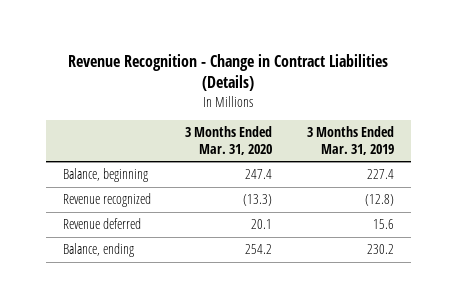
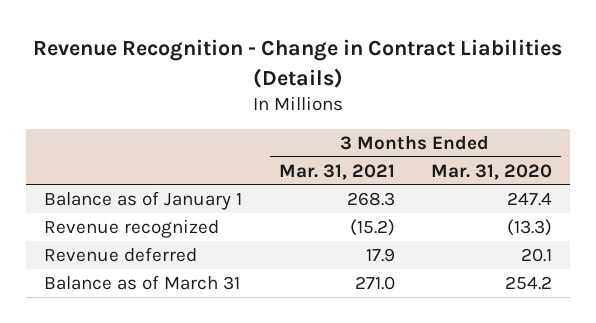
- | 3 Months Ended Mar. 31, 2020 | 3 Months Ended Mar. 31, 2019
+ | 3 Months Ended Mar. 31, 2021 | 3 Months Ended Mar. 31, 2020
- Balance, beginning | 247.4 | 227.4
+ Balance as of January 1 | 268.3 | 247.4
- Balance, ending | 254.2 | 230.2
+ Balance as of March 31 | 271.0 | 254.2

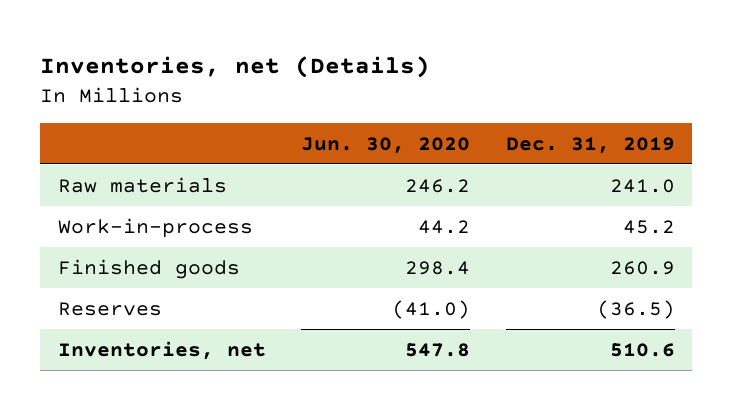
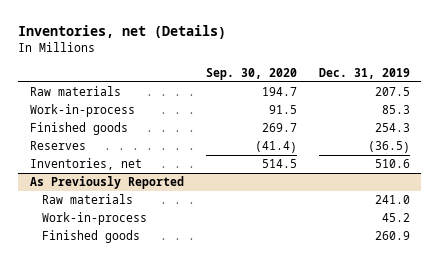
- | Jun. 30, 2020 | Dec. 31, 2019
+ | Sep. 30, 2020 | Dec. 31, 2019
+ Raw materials | 194.7 | 207.5
+ Work-in-process | 91.5 | 85.3
+ Finished goods | 269.7 | 254.3
moved up: Reserves | (41.4) | (36.5)
moved up: Inventories, net | 514.5 | 510.6
+ As Previously Reported

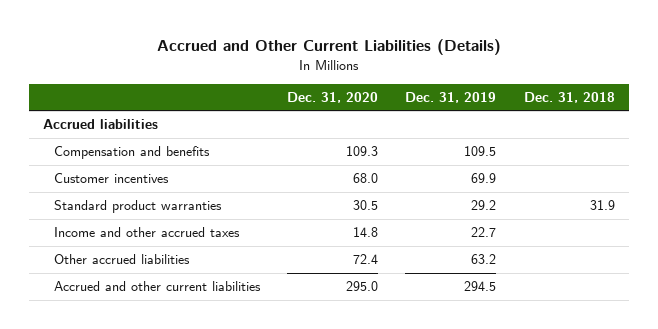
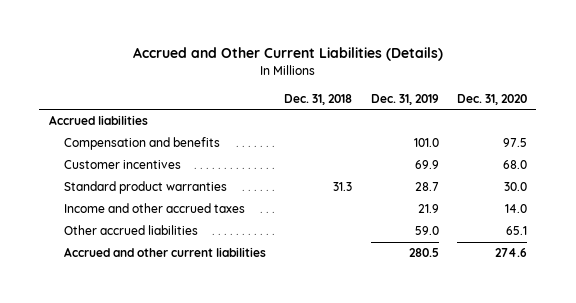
- | Dec. 31, 2020 | Dec. 31, 2019 | Dec. 31, 2018
+ | Dec. 31, 2018 | Dec. 31, 2019 | Dec. 31, 2020
- Compensation and benefits | 109.3 | 109.5 |
+ Compensation and benefits | | 101.0 | 97.5
- Standard product warranties | 30.5 | 29.2 | 31.9
- Income and other accrued taxes | 14.8 | 22.7 |
- Other accrued liabilities | 72.4 | 63.2 |
- Accrued and other current liabilities | 295.0 | 294.5 |
+ Standard product warranties | 31.3 | 28.7 | 30.0
+ Income and other accrued taxes | | 21.9 | 14.0
+ Other accrued liabilities | | 59.0 | 65.1
+ Accrued and other current liabilities | | 280.5 | 274.6

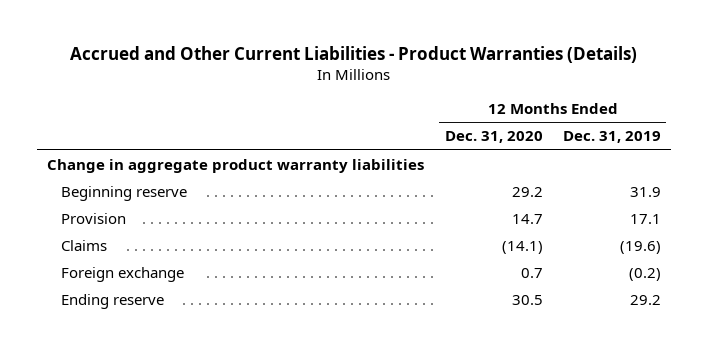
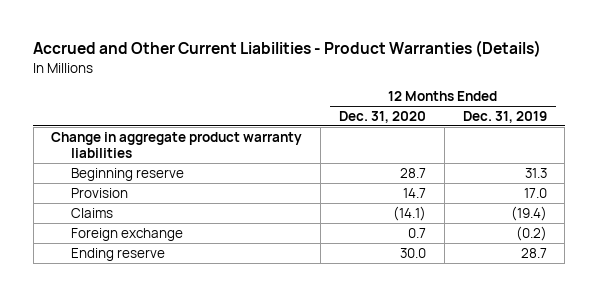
- Beginning reserve | 29.2 | 31.9
- Provision | 14.7 | 17.1
- Claims | (14.1) | (19.6)
+ Beginning reserve | 28.7 | 31.3
+ Provision | 14.7 | 17.0
+ Claims | (14.1) | (19.4)
- Ending reserve | 30.5 | 29.2
+ Ending reserve | 30.0 | 28.7

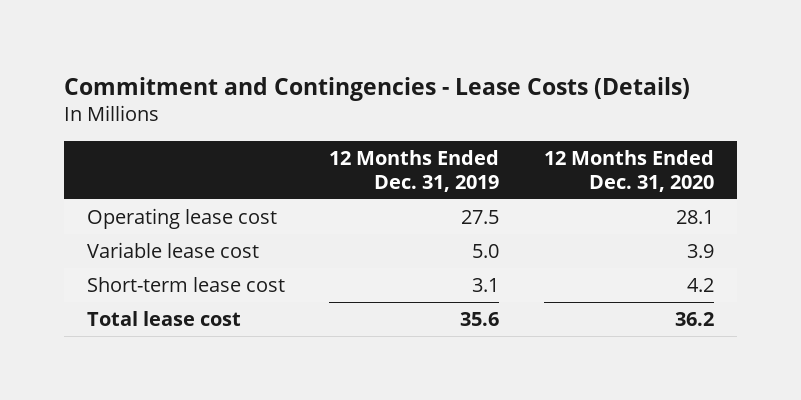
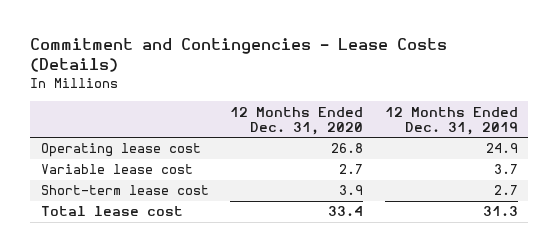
- | 12 Months Ended Dec. 31, 2019 | 12 Months Ended Dec. 31, 2020
+ | 12 Months Ended Dec. 31, 2020 | 12 Months Ended Dec. 31, 2019
- Operating lease cost | 27.5 | 28.1
- Variable lease cost | 5.0 | 3.9
- Short-term lease cost | 3.1 | 4.2
- Total lease cost | 35.6 | 36.2
+ Operating lease cost | 26.8 | 24.9
+ Variable lease cost | 2.7 | 3.7
+ Short-term lease cost | 3.9 | 2.7
+ Total lease cost | 33.4 | 31.3

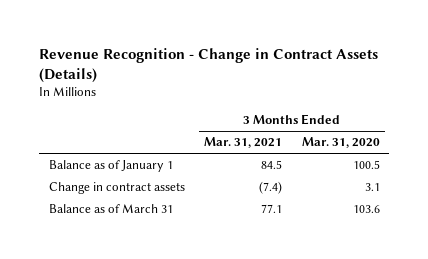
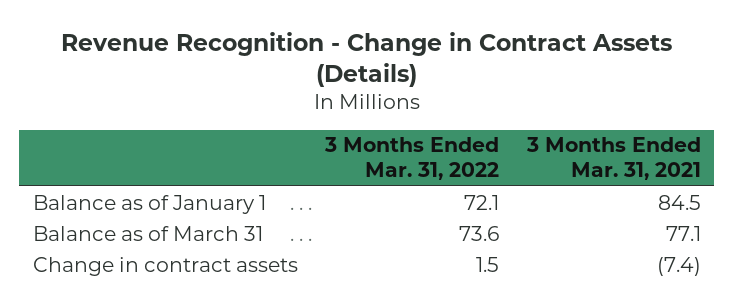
- | 3 Months Ended Mar. 31, 2021 | 3 Months Ended Mar. 31, 2020
+ | 3 Months Ended Mar. 31, 2022 | 3 Months Ended Mar. 31, 2021
moved down: Change in contract assets | 1.5 | (7.4)

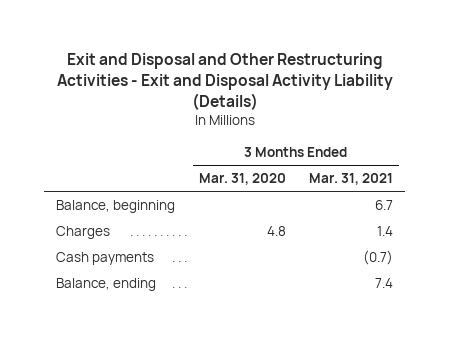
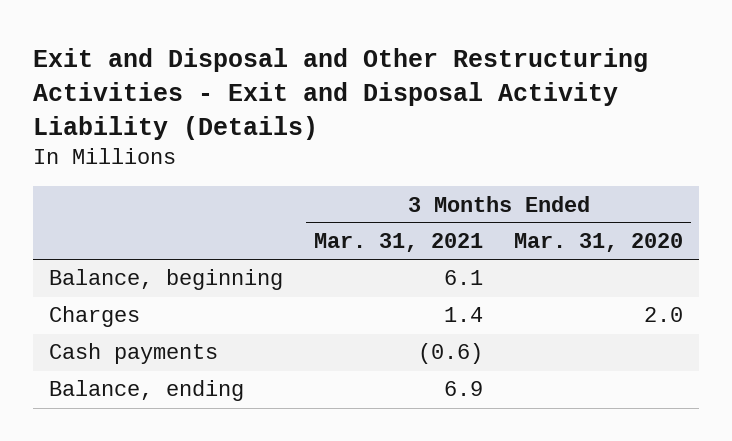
- | 3 Months Ended Mar. 31, 2020 | 3 Months Ended Mar. 31, 2021
+ | 3 Months Ended Mar. 31, 2021 | 3 Months Ended Mar. 31, 2020
- Balance, beginning | | 6.7
- Charges | 4.8 | 1.4
- Cash payments | | (0.7)
- Balance, ending | | 7.4
+ Balance, beginning | 6.1 |
+ Charges | 1.4 | 2.0
+ Cash payments | (0.6) |
+ Balance, ending | 6.9 |

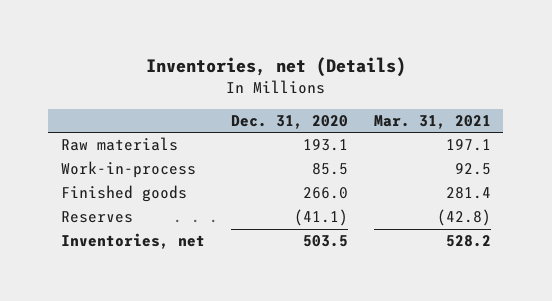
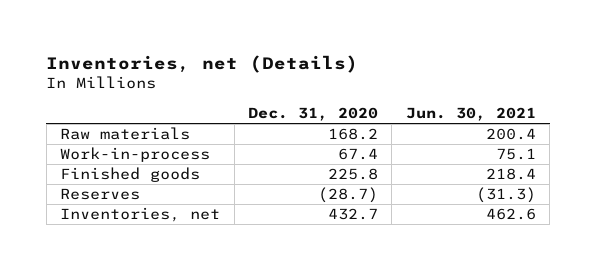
- | Dec. 31, 2020 | Mar. 31, 2021
+ | Dec. 31, 2020 | Jun. 30, 2021
- Raw materials | 193.1 | 197.1
- Work-in-process | 85.5 | 92.5
- Finished goods | 266.0 | 281.4
- Reserves | (41.1) | (42.8)
- Inventories, net | 503.5 | 528.2
+ Raw materials | 168.2 | 200.4
+ Work-in-process | 67.4 | 75.1
+ Finished goods | 225.8 | 218.4
+ Reserves | (28.7) | (31.3)
+ Inventories, net | 432.7 | 462.6

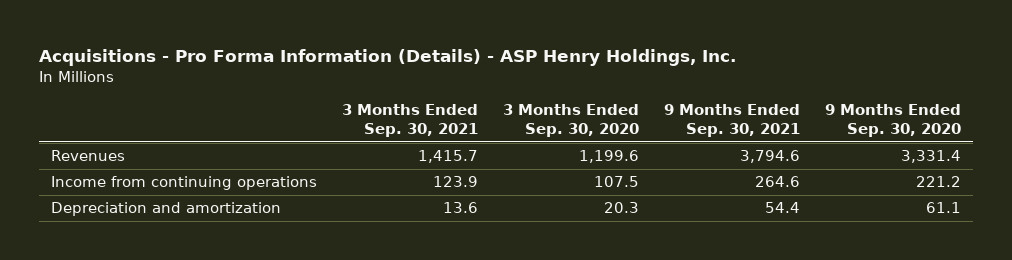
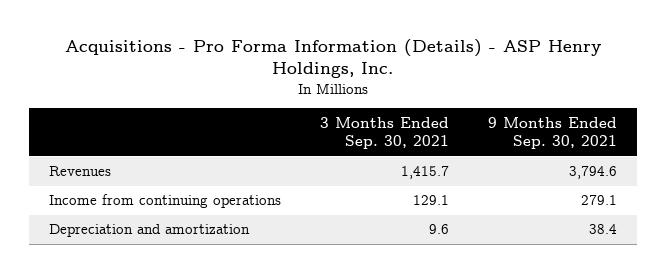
- | 3 Months Ended Sep. 30, 2021 | 3 Months Ended Sep. 30, 2020 | 9 Months Ended Sep. 30, 2021 | 9 Months Ended Sep. 30, 2020
+ | 3 Months Ended Sep. 30, 2021 | 9 Months Ended Sep. 30, 2021
- Income from continuing operations | 123.9 | 107.5 | 264.6 | 221.2
- Depreciation and amortization | 13.6 | 20.3 | 54.4 | 61.1
+ Income from continuing operations | 129.1 | 279.1
+ Depreciation and amortization | 9.6 | 38.4

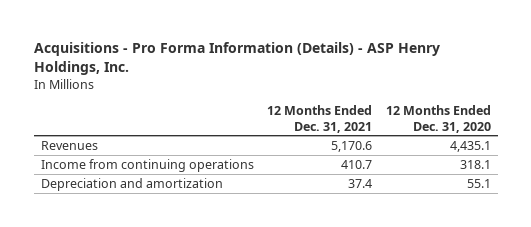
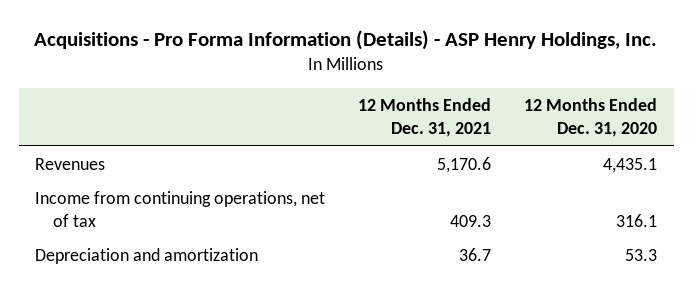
- Income from continuing operations | 410.7 | 318.1
- Depreciation and amortization | 37.4 | 55.1
+ Income from continuing operations, net of tax | 409.3 | 316.1
+ Depreciation and amortization | 36.7 | 53.3

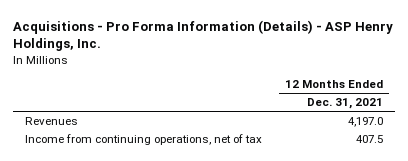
- | 12 Months Ended Dec. 31, 2021 | 12 Months Ended Dec. 31, 2020
+ | 12 Months Ended Dec. 31, 2021
- Revenues | 5,170.6 | 4,435.1
- Income from continuing operations, net of tax | 409.3 | 316.1
- Depreciation and amortization | 36.7 | 53.3
+ Revenues | 4,197.0
+ Income from continuing operations, net of tax | 407.5

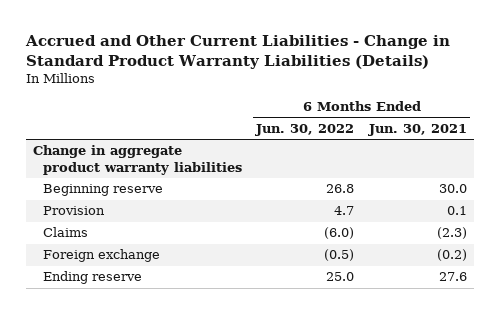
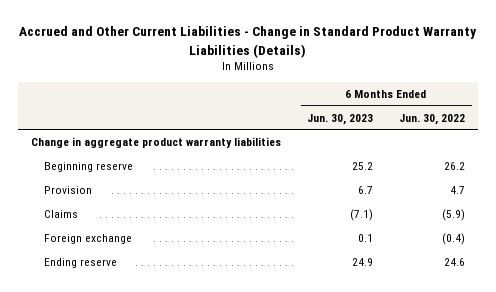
- | 6 Months Ended Jun. 30, 2022 | 6 Months Ended Jun. 30, 2021
+ | 6 Months Ended Jun. 30, 2023 | 6 Months Ended Jun. 30, 2022
- Beginning reserve | 26.8 | 30.0
+ Beginning reserve | 25.2 | 26.2
- Claims | (6.0) | (2.3)
- Foreign exchange | (0.5) | (0.2)
- Ending reserve | 25.0 | 27.6
+ Claims | (7.1) | (5.9)
+ Foreign exchange | 0.1 | (0.4)
+ Ending reserve | 24.9 | 24.6

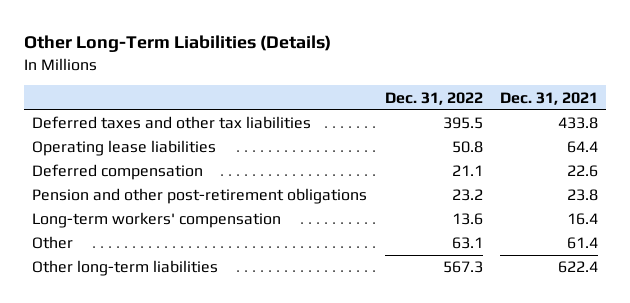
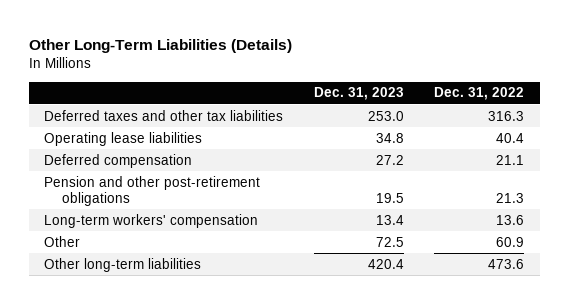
- | Dec. 31, 2022 | Dec. 31, 2021
+ | Dec. 31, 2023 | Dec. 31, 2022
- Deferred taxes and other tax liabilities | 395.5 | 433.8
- Operating lease liabilities | 50.8 | 64.4
+ Deferred taxes and other tax liabilities | 253.0 | 316.3
+ Operating lease liabilities | 34.8 | 40.4
- Pension and other post-retirement obligations | 23.2 | 23.8
+ Pension and other post-retirement obligations | 19.5 | 21.3
- Other | 63.1 | 61.4
- Other long-term liabilities | 567.3 | 622.4
+ Other | 72.5 | 60.9
+ Other long-term liabilities | 420.4 | 473.6

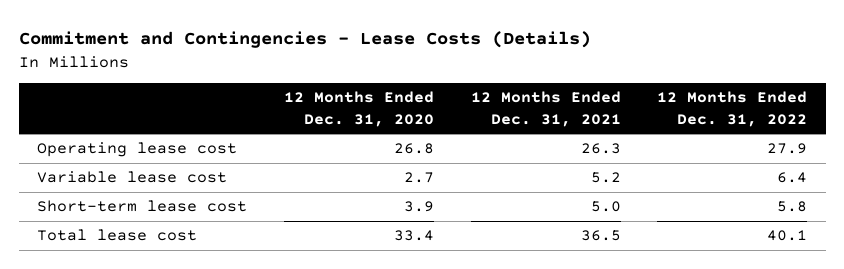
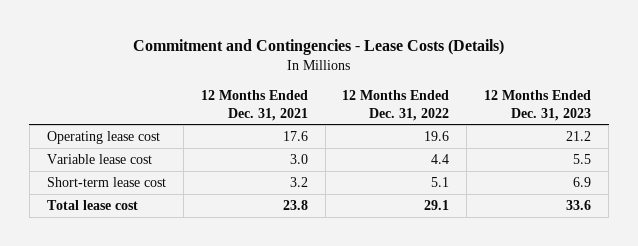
- | 12 Months Ended Dec. 31, 2020 | 12 Months Ended Dec. 31, 2021 | 12 Months Ended Dec. 31, 2022
+ | 12 Months Ended Dec. 31, 2021 | 12 Months Ended Dec. 31, 2022 | 12 Months Ended Dec. 31, 2023
- Operating lease cost | 26.8 | 26.3 | 27.9
- Variable lease cost | 2.7 | 5.2 | 6.4
- Short-term lease cost | 3.9 | 5.0 | 5.8
- Total lease cost | 33.4 | 36.5 | 40.1
+ Operating lease cost | 17.6 | 19.6 | 21.2
+ Variable lease cost | 3.0 | 4.4 | 5.5
+ Short-term lease cost | 3.2 | 5.1 | 6.9
+ Total lease cost | 23.8 | 29.1 | 33.6

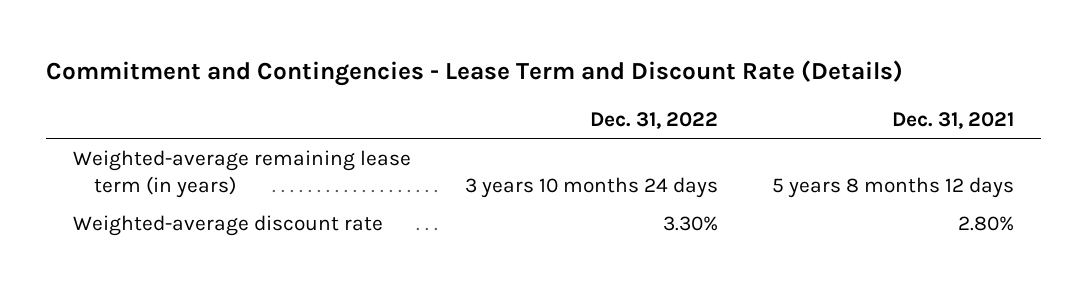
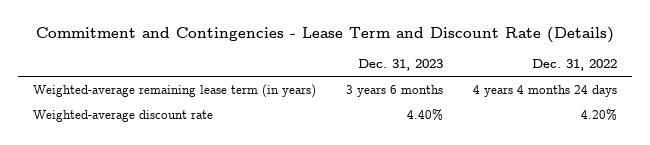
- | Dec. 31, 2022 | Dec. 31, 2021
+ | Dec. 31, 2023 | Dec. 31, 2022
- Weighted-average remaining lease term (in years) | 3 years 10 months 24 days | 5 years 8 months 12 days
- Weighted-average discount rate | 3.30% | 2.80%
+ Weighted-average remaining lease term (in years) | 3 years 6 months | 4 years 4 months 24 days
+ Weighted-average discount rate | 4.40% | 4.20%

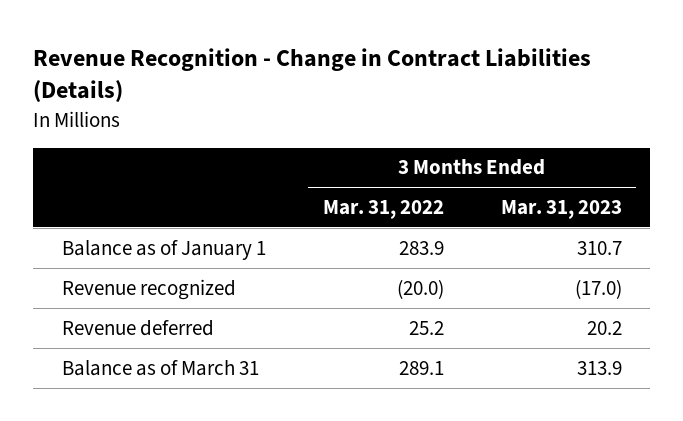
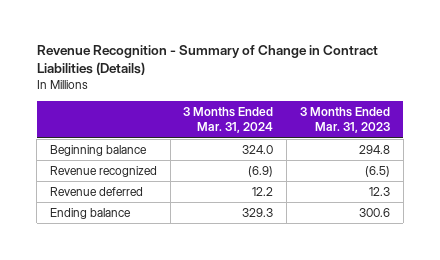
- Revenue Recognition - Change in Contract Liabilities (Details)
+ Revenue Recognition - Summary of Change in Contract Liabilities (Details)
- | 3 Months Ended Mar. 31, 2022 | 3 Months Ended Mar. 31, 2023
+ | 3 Months Ended Mar. 31, 2024 | 3 Months Ended Mar. 31, 2023
- Balance as of January 1 | 283.9 | 310.7
- Revenue recognized | (20.0) | (17.0)
- Revenue deferred | 25.2 | 20.2
- Balance as of March 31 | 289.1 | 313.9
+ Beginning balance | 324.0 | 294.8
+ Revenue recognized | (6.9) | (6.5)
+ Revenue deferred | 12.2 | 12.3
+ Ending balance | 329.3 | 300.6

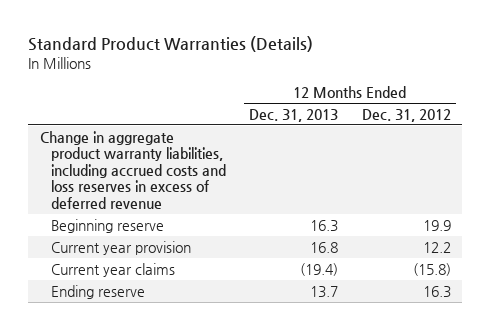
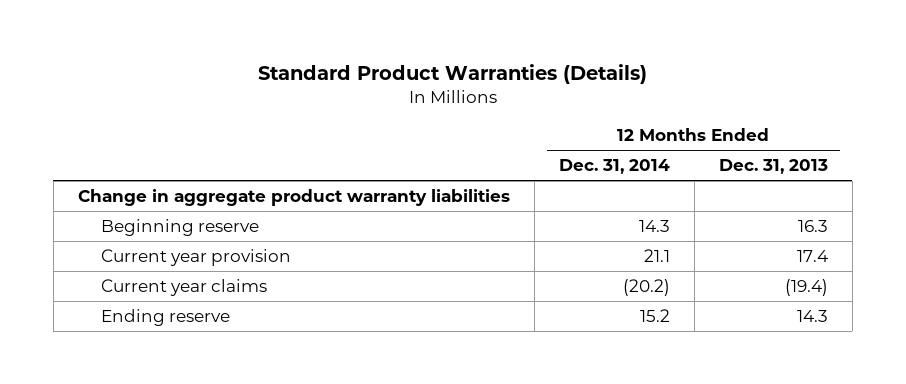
- | 12 Months Ended Dec. 31, 2013 | 12 Months Ended Dec. 31, 2012
+ | 12 Months Ended Dec. 31, 2014 | 12 Months Ended Dec. 31, 2013
- Change in aggregate product warranty liabilities, including accrued costs and loss reserves in excess of deferred revenue
+ Change in aggregate product warranty liabilities
- Current year provision | 16.8 | 12.2
+ Current year provision | 21.1 | 17.4
- Ending reserve | 13.7 | 16.3
+ Ending reserve | 15.2 | 14.3

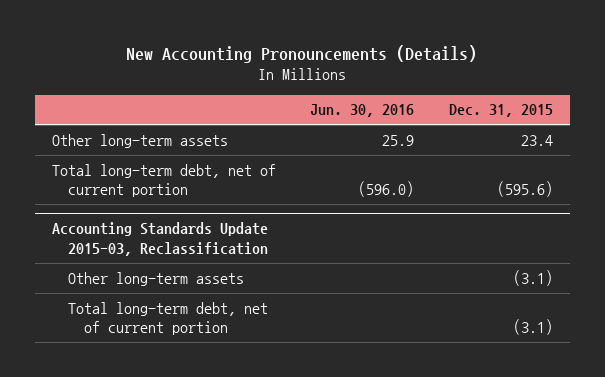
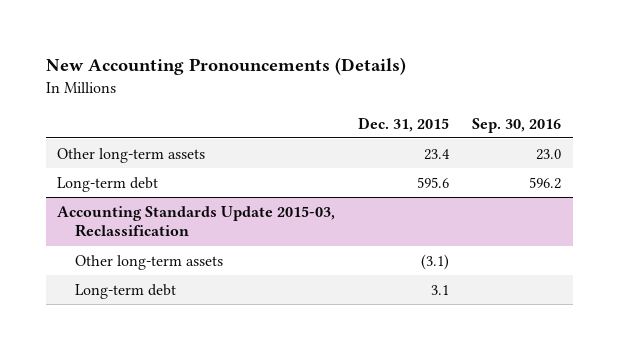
- | Jun. 30, 2016 | Dec. 31, 2015
+ | Dec. 31, 2015 | Sep. 30, 2016
- Total long-term debt, net of current portion | (596.0) | (595.6)
+ Long-term debt | 595.6 | 596.2
@ Accounting Standards Update 2015-03, Reclassification
- Total long-term debt, net of current portion | | (3.1)
+ Long-term debt | 3.1 |

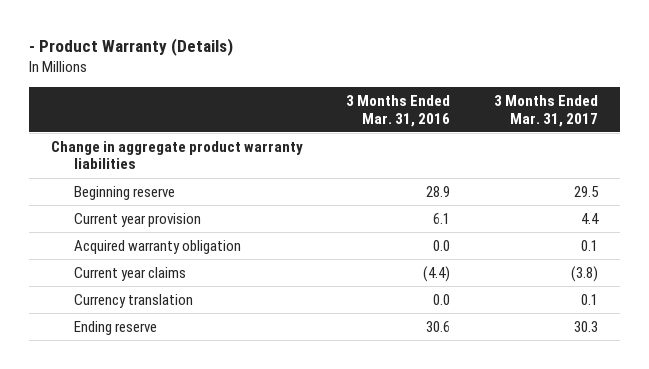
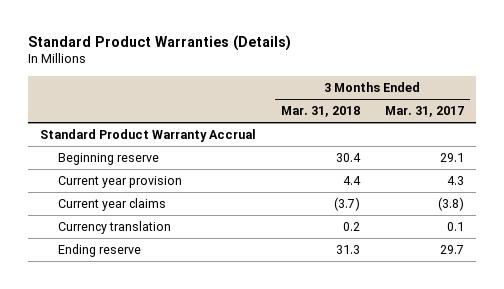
- - Product Warranty (Details)
+ Standard Product Warranties (Details)
- | 3 Months Ended Mar. 31, 2016 | 3 Months Ended Mar. 31, 2017
+ | 3 Months Ended Mar. 31, 2018 | 3 Months Ended Mar. 31, 2017
- Change in aggregate product warranty liabilities
- Beginning reserve | 28.9 | 29.5
- Current year provision | 6.1 | 4.4
- Acquired warranty obligation | 0.0 | 0.1
+ Standard Product Warranty Accrual
+ Beginning reserve | 30.4 | 29.1
+ Current year provision | 4.4 | 4.3
- Ending reserve | 30.6 | 30.3
+ Ending reserve | 31.3 | 29.7

